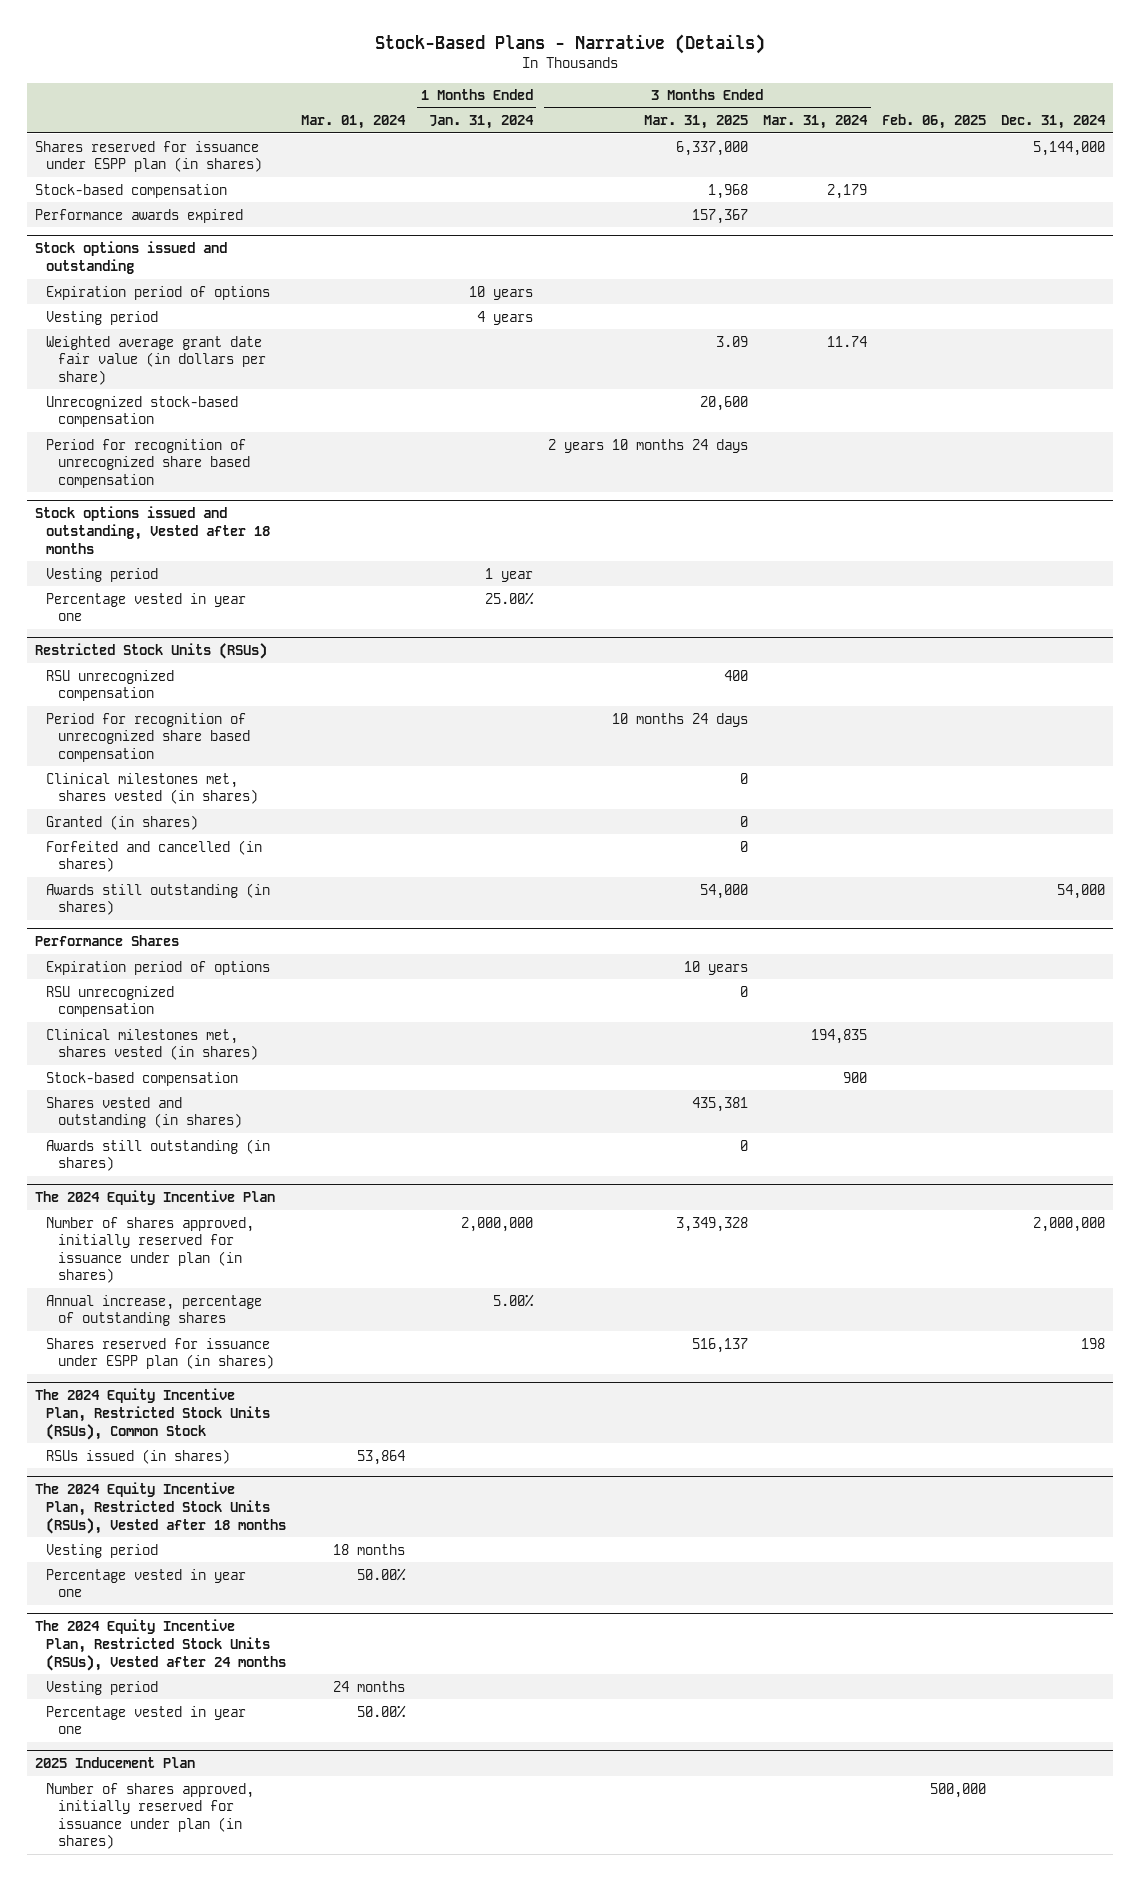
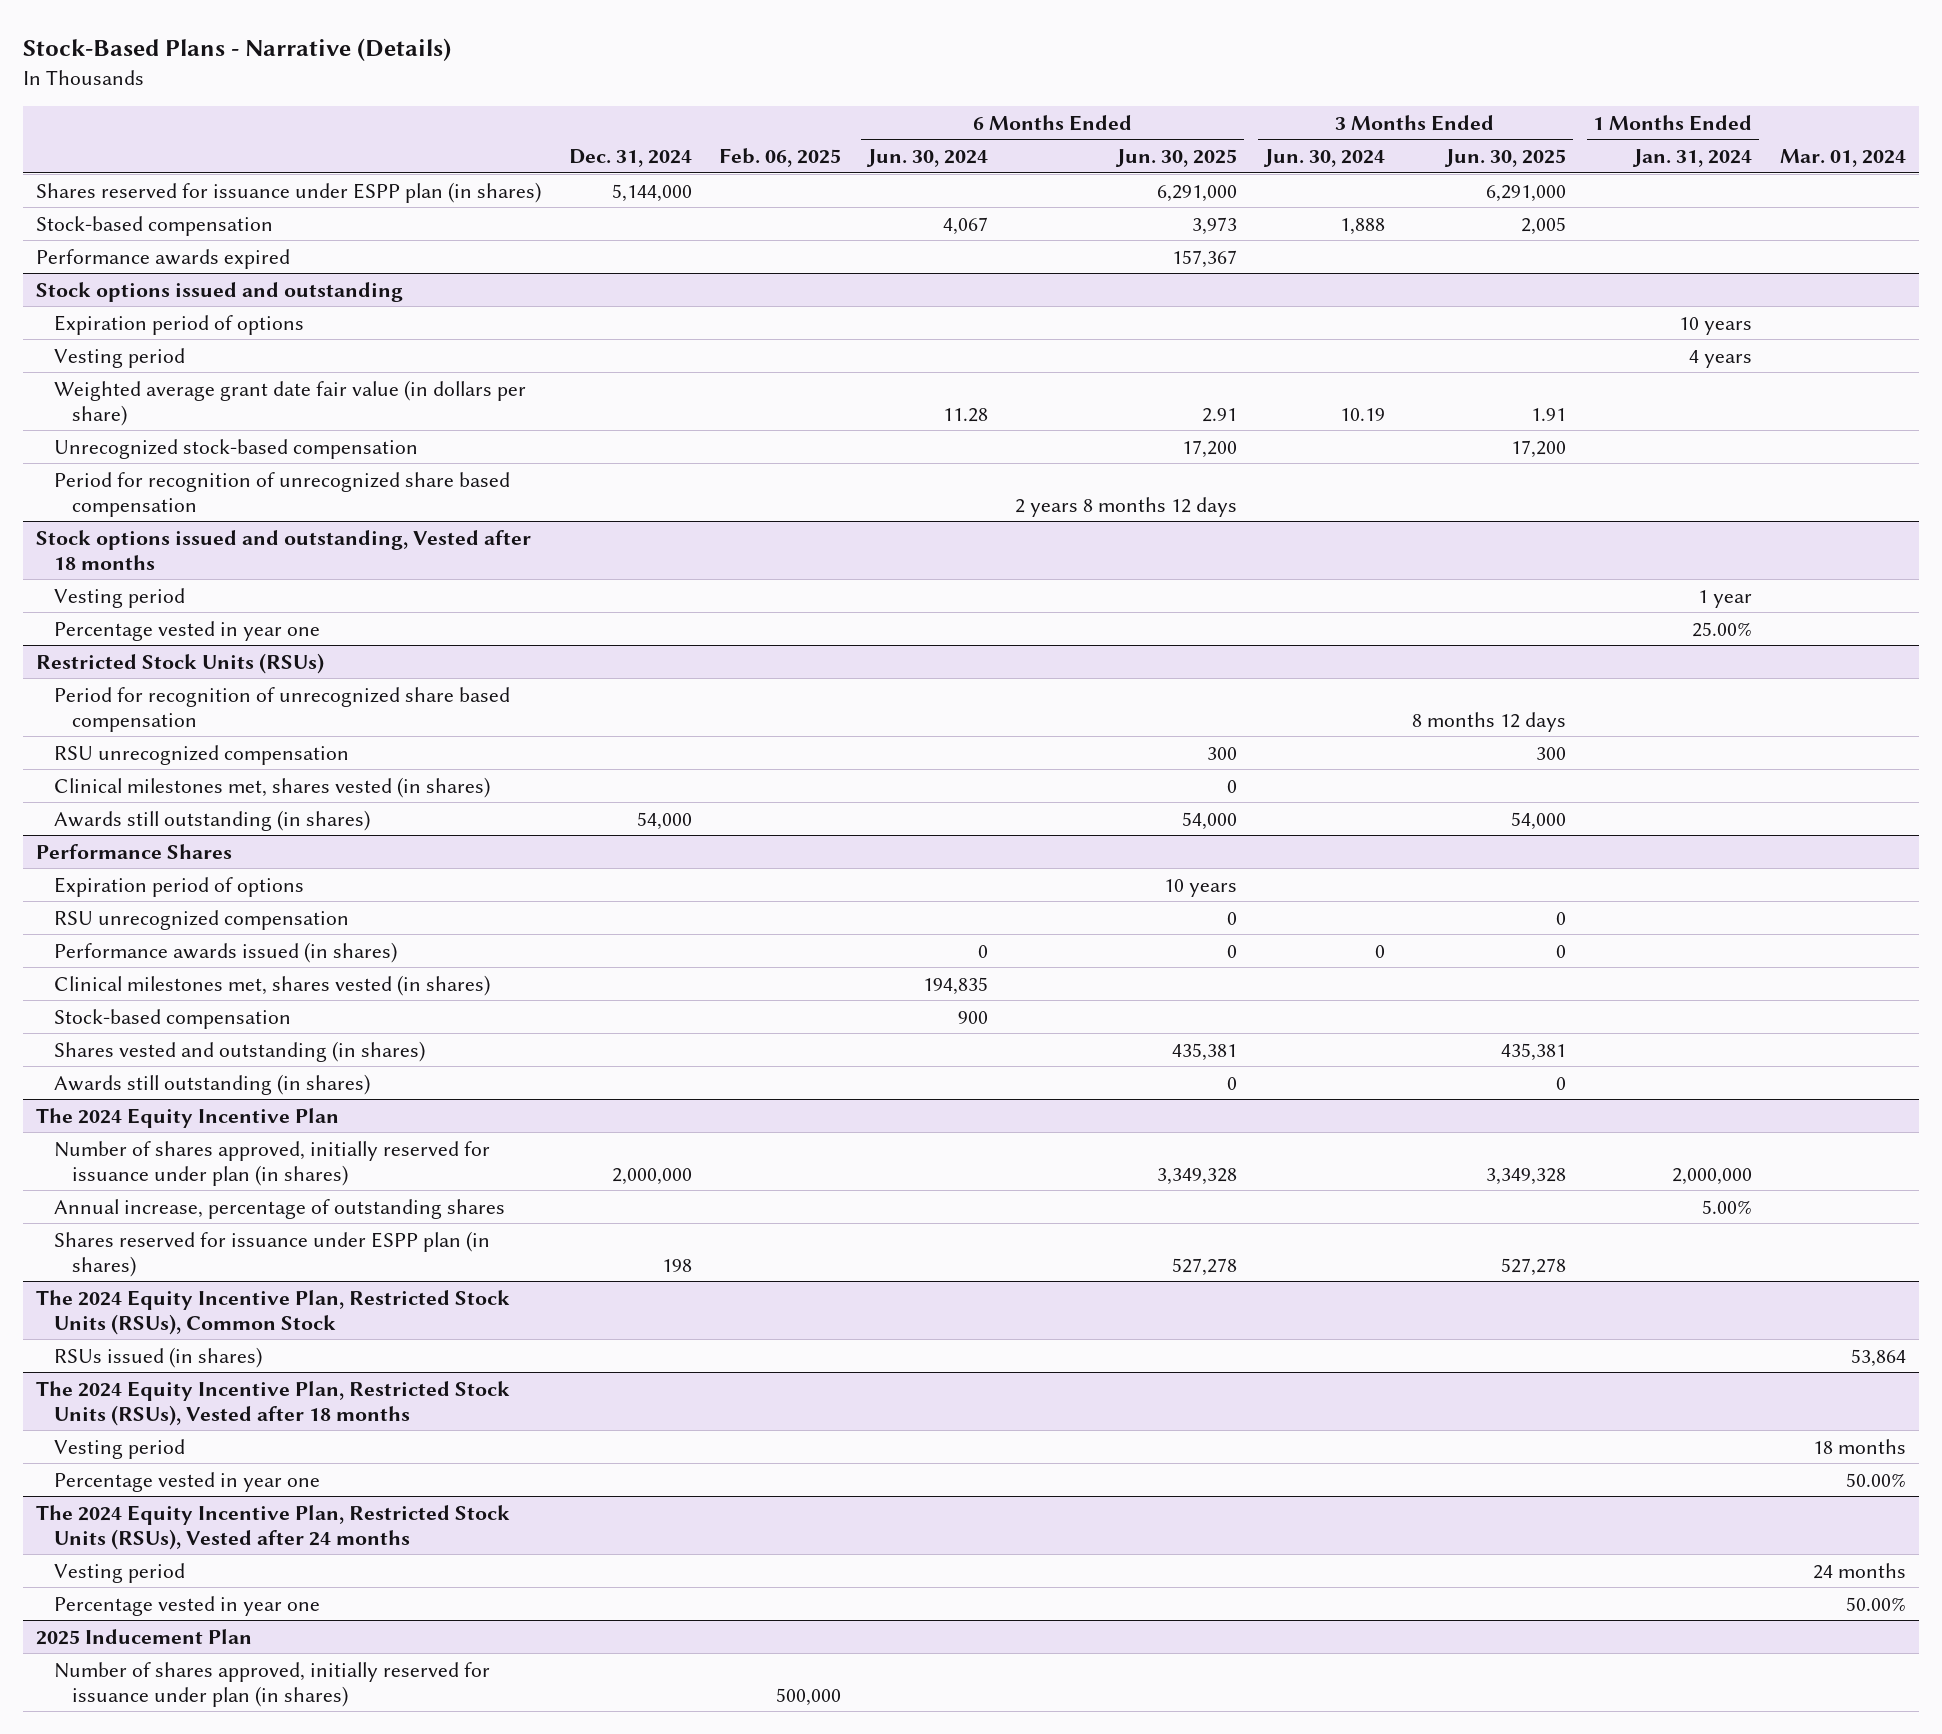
- | Mar. 01, 2024 | 1 Months Ended Jan. 31, 2024 | 3 Months Ended Mar. 31, 2025 | 3 Months Ended Mar. 31, 2024 | Feb. 06, 2025 | Dec. 31, 2024
+ | Dec. 31, 2024 | Feb. 06, 2025 | 6 Months Ended Jun. 30, 2024 | 6 Months Ended Jun. 30, 2025 | 3 Months Ended Jun. 30, 2024 | 3 Months Ended Jun. 30, 2025 | 1 Months Ended Jan. 31, 2024 | Mar. 01, 2024
@ Restricted Stock Units (RSUs)
moved down: RSU unrecognized compensation | | | | 300 | | 300 | |
- Granted (in shares) | | | 0 | | |
- Forfeited and cancelled (in shares) | | | 0 | | |
@ Performance Shares
+ Performance awards issued (in shares) | | | 0 | 0 | 0 | 0 | |

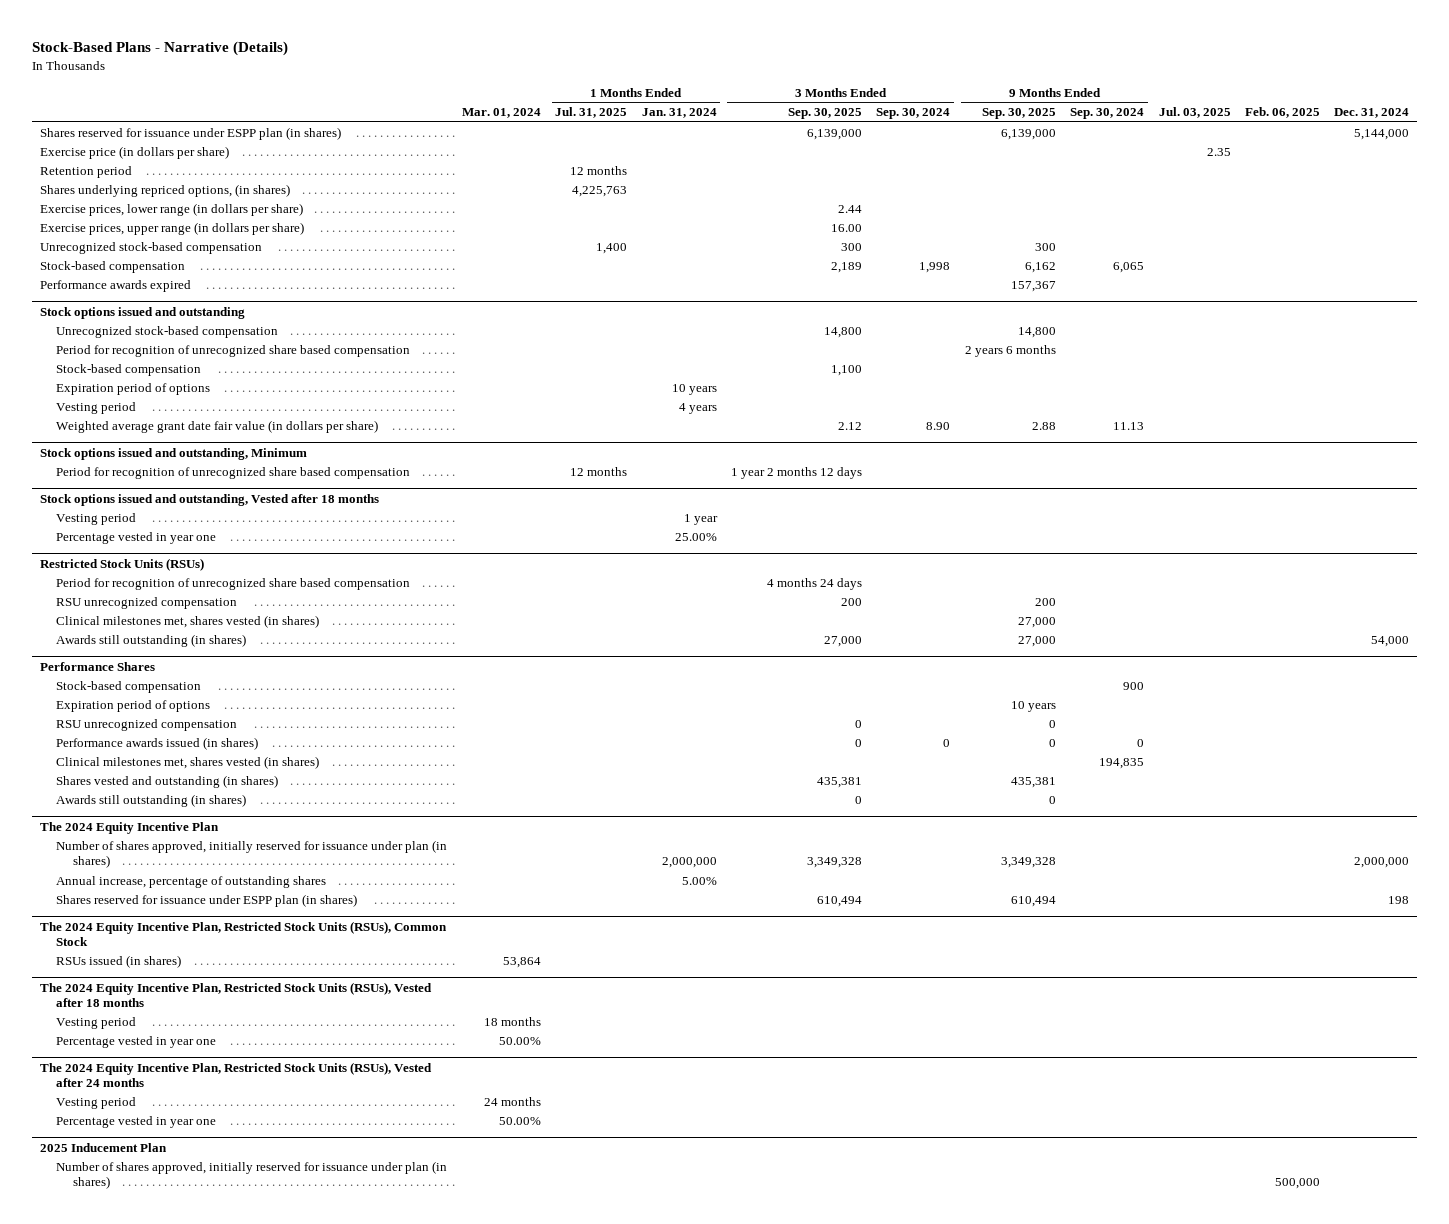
- | Dec. 31, 2024 | Feb. 06, 2025 | 6 Months Ended Jun. 30, 2024 | 6 Months Ended Jun. 30, 2025 | 3 Months Ended Jun. 30, 2024 | 3 Months Ended Jun. 30, 2025 | 1 Months Ended Jan. 31, 2024 | Mar. 01, 2024
+ | Mar. 01, 2024 | 1 Months Ended Jul. 31, 2025 | 1 Months Ended Jan. 31, 2024 | 3 Months Ended Sep. 30, 2025 | 3 Months Ended Sep. 30, 2024 | 9 Months Ended Sep. 30, 2025 | 9 Months Ended Sep. 30, 2024 | Jul. 03, 2025 | Feb. 06, 2025 | Dec. 31, 2024
+ Exercise price (in dollars per share) | | | | | | | | 2.35 | |
+ Retention period | | 12 months | | | | | | | |
+ Shares underlying repriced options, (in shares) | | 4,225,763 | | | | | | | |
+ Exercise prices, lower range (in dollars per share) | | | | 2.44 | | | | | |
+ Exercise prices, upper range (in dollars per share) | | | | 16.00 | | | | | |
+ Unrecognized stock-based compensation | | 1,400 | | 300 | | 300 | | | |
@ Stock options issued and outstanding
moved up: Unrecognized stock-based compensation | | | | 14,800 | | 14,800 | | | |
moved up: Period for recognition of unrecognized share based compensation | | | | | | 2 years 6 months | | | |
+ Stock-based compensation | | | | 1,100 | | | | | |
+ Stock options issued and outstanding, Minimum
+ Period for recognition of unrecognized share based compensation | | 12 months | | 1 year 2 months 12 days | | | | | |
@ Performance Shares
moved up: Stock-based compensation | | | | | | | 900 | | |

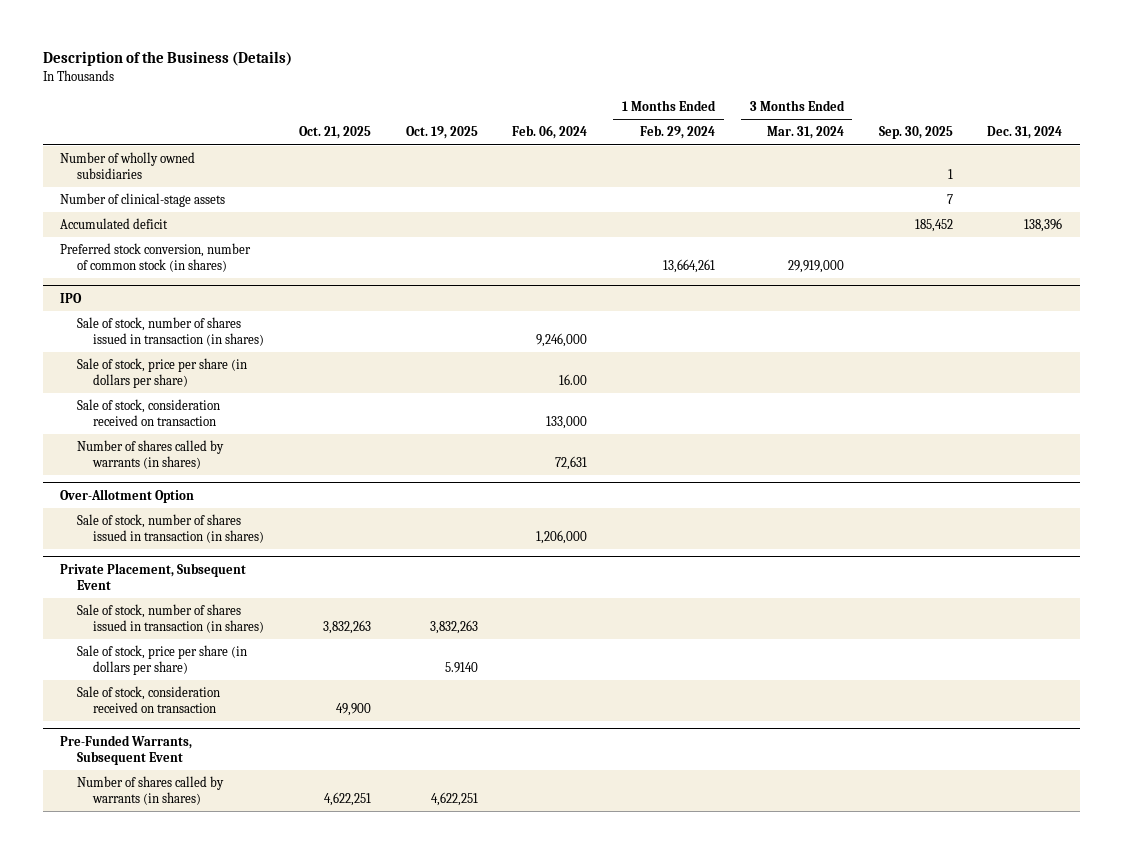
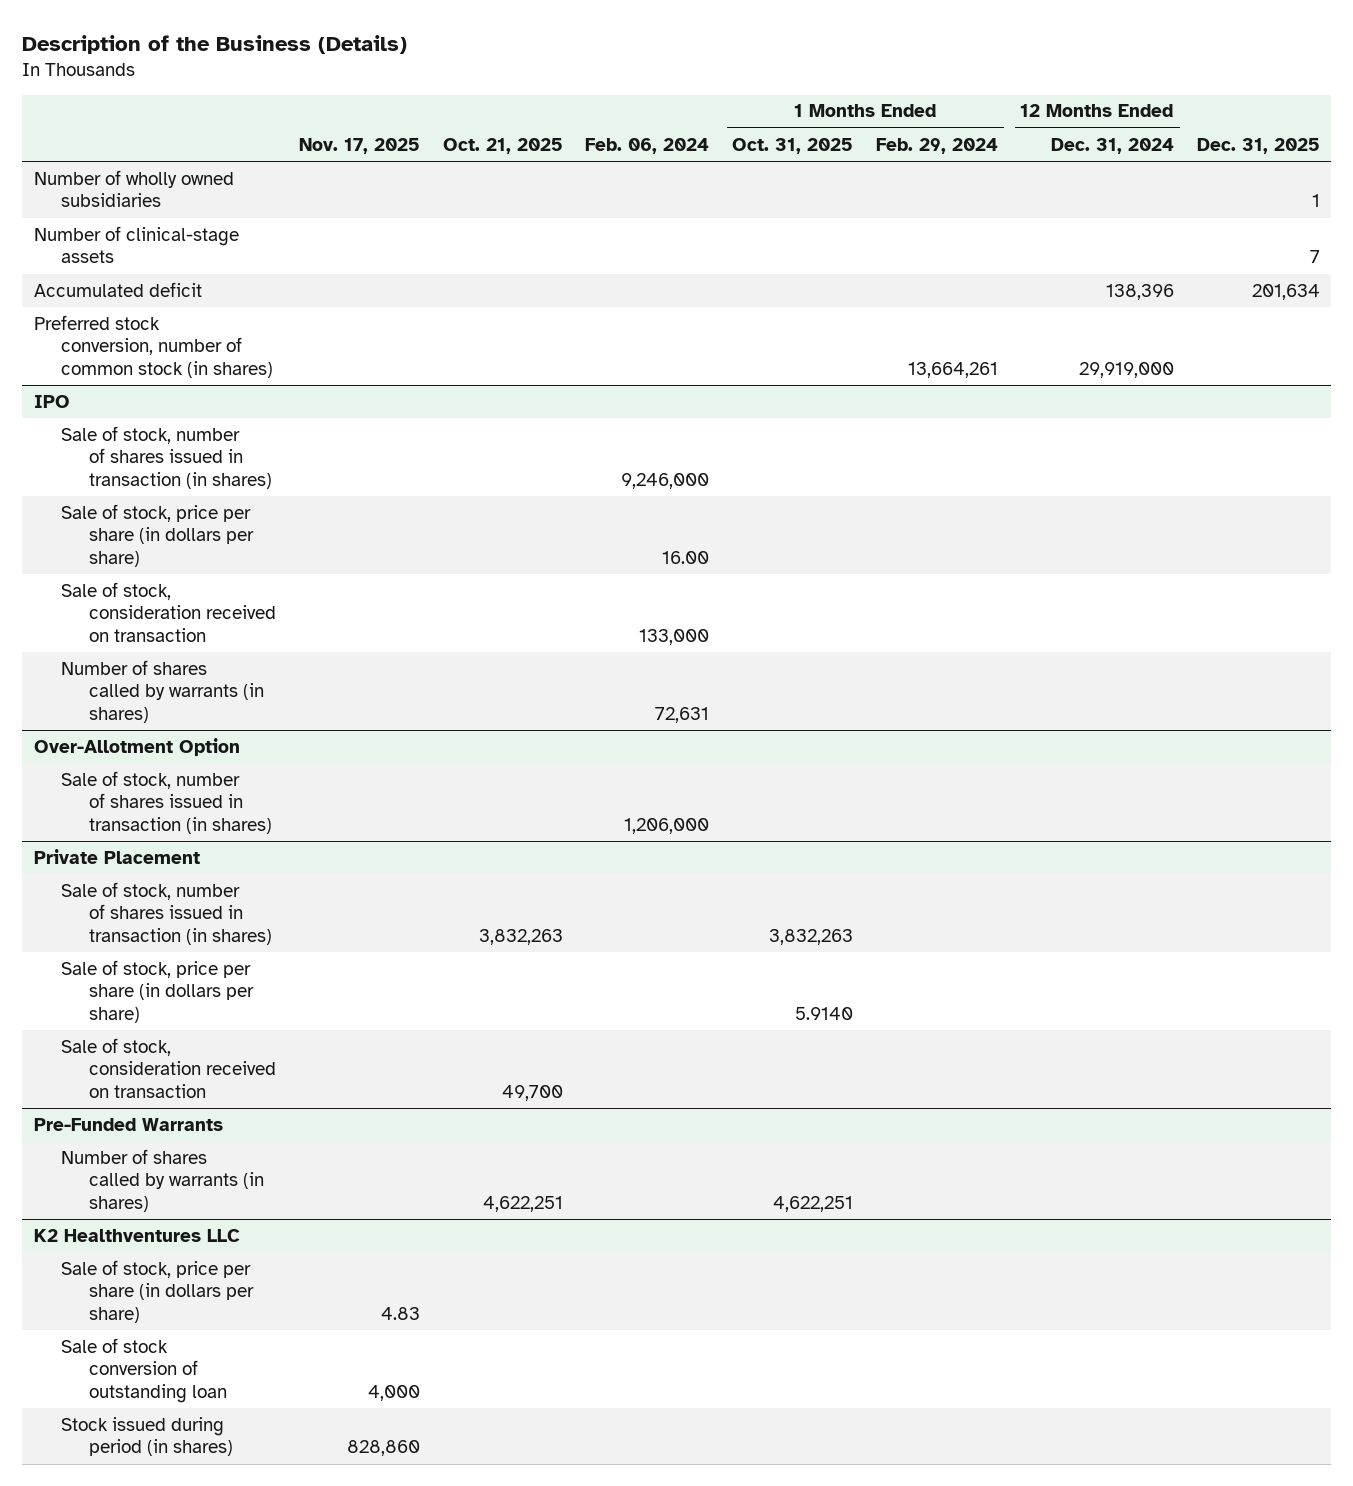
- | Oct. 21, 2025 | Oct. 19, 2025 | Feb. 06, 2024 | 1 Months Ended Feb. 29, 2024 | 3 Months Ended Mar. 31, 2024 | Sep. 30, 2025 | Dec. 31, 2024
+ | Nov. 17, 2025 | Oct. 21, 2025 | Feb. 06, 2024 | 1 Months Ended Oct. 31, 2025 | 1 Months Ended Feb. 29, 2024 | 12 Months Ended Dec. 31, 2024 | Dec. 31, 2025
- Private Placement, Subsequent Event
+ Private Placement
- Sale of stock, consideration received on transaction | 49,900 | | | | | |
- Pre-Funded Warrants, Subsequent Event
+ Sale of stock, consideration received on transaction | | 49,700 | | | | |
+ Pre-Funded Warrants
+ K2 Healthventures LLC
+ Sale of stock, price per share (in dollars per share) | 4.83 | | | | | |
+ Sale of stock conversion of outstanding loan | 4,000 | | | | | |
+ Stock issued during period (in shares) | 828,860 | | | | | |

